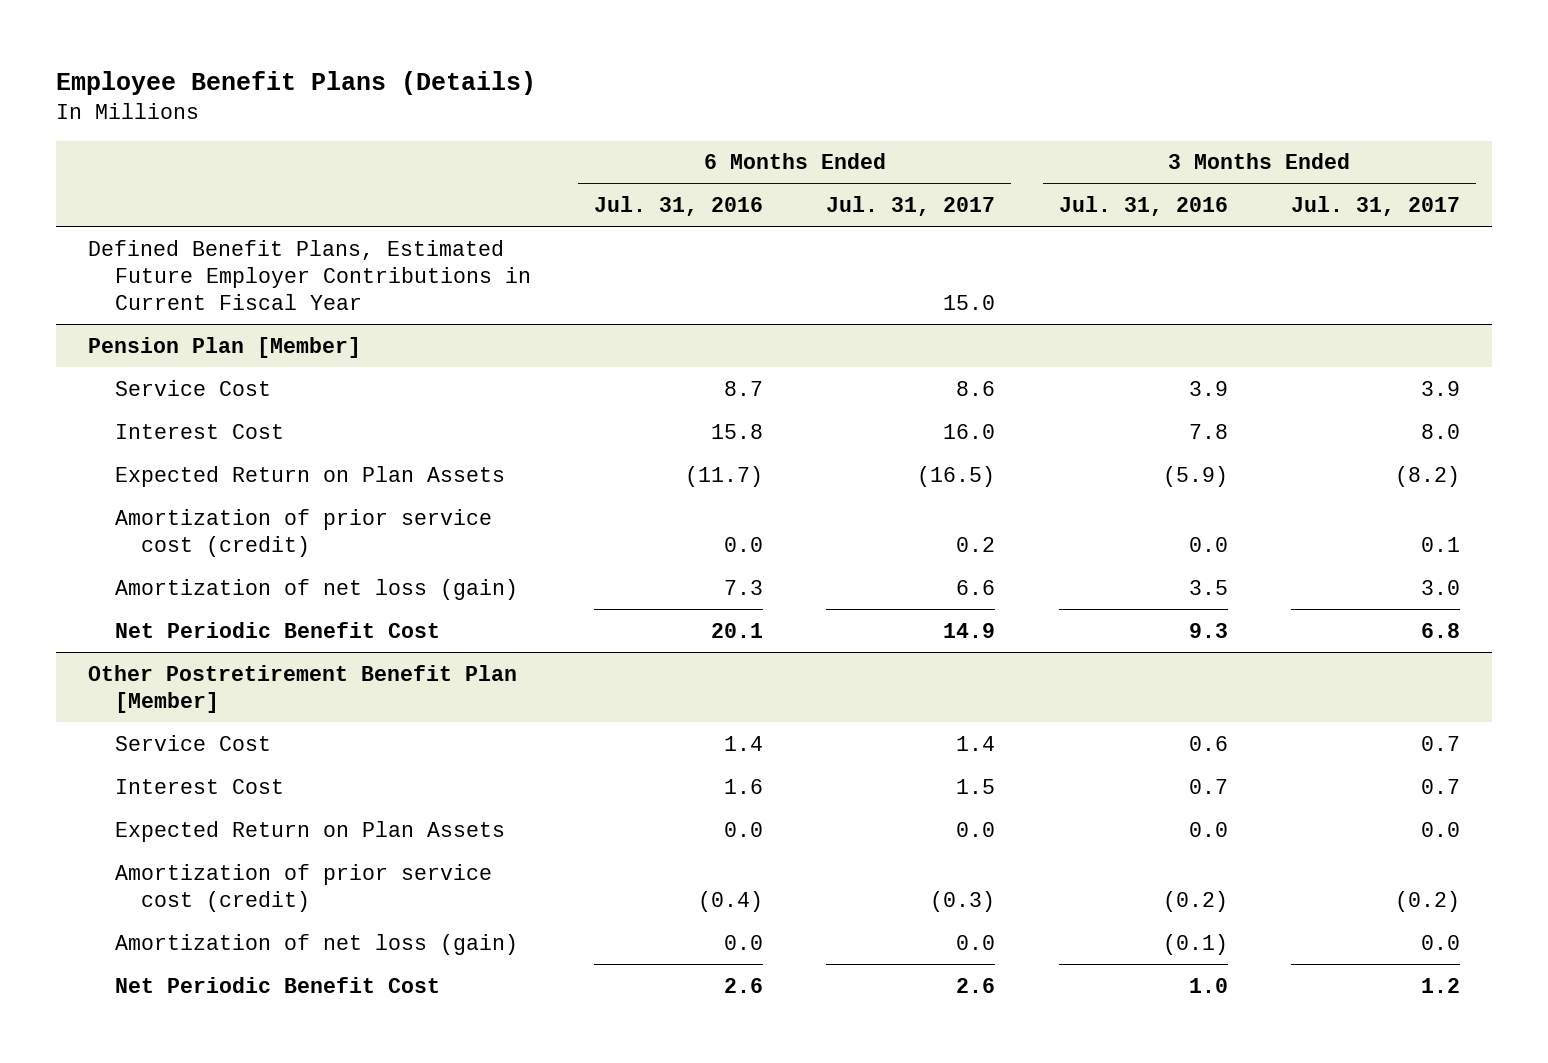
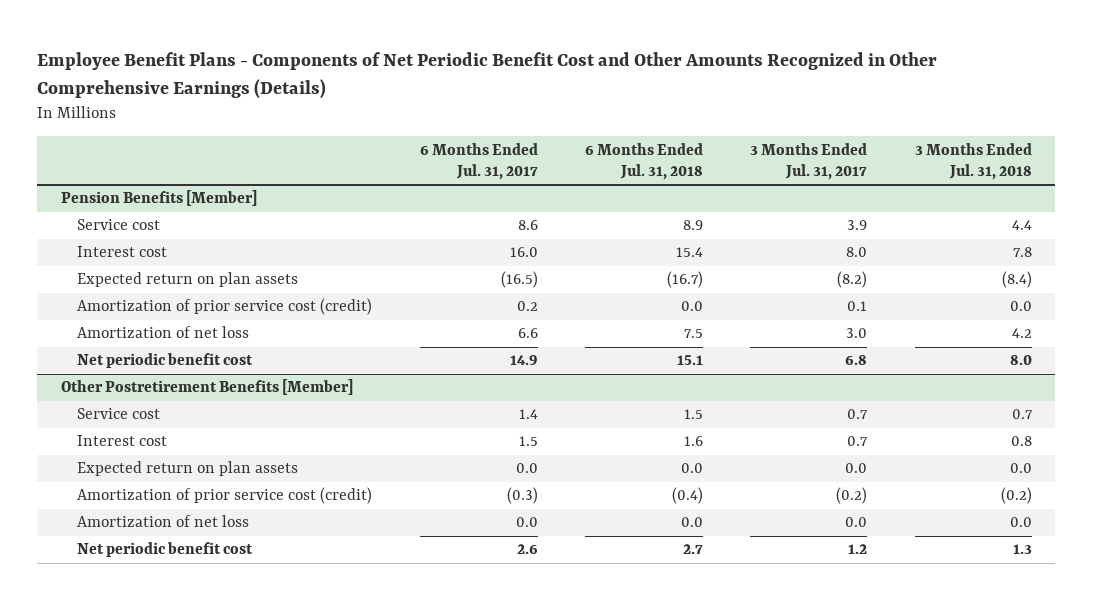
- Employee Benefit Plans (Details)
+ Employee Benefit Plans - Components of Net Periodic Benefit Cost and Other Amounts Recognized in Other Comprehensive Earnings (Details)
- | 6 Months Ended Jul. 31, 2016 | 6 Months Ended Jul. 31, 2017 | 3 Months Ended Jul. 31, 2016 | 3 Months Ended Jul. 31, 2017
+ | 6 Months Ended Jul. 31, 2017 | 6 Months Ended Jul. 31, 2018 | 3 Months Ended Jul. 31, 2017 | 3 Months Ended Jul. 31, 2018
- Defined Benefit Plans, Estimated Future Employer Contributions in Current Fiscal Year | | 15.0 | |
- Pension Plan [Member]
- Service Cost | 8.7 | 8.6 | 3.9 | 3.9
- Interest Cost | 15.8 | 16.0 | 7.8 | 8.0
- Expected Return on Plan Assets | (11.7) | (16.5) | (5.9) | (8.2)
+ Pension Benefits [Member]
+ Service cost | 8.6 | 8.9 | 3.9 | 4.4
+ Interest cost | 16.0 | 15.4 | 8.0 | 7.8
+ Expected return on plan assets | (16.5) | (16.7) | (8.2) | (8.4)
- Amortization of net loss (gain) | 7.3 | 6.6 | 3.5 | 3.0
- Net Periodic Benefit Cost | 20.1 | 14.9 | 9.3 | 6.8
- Other Postretirement Benefit Plan [Member]
- Service Cost | 1.4 | 1.4 | 0.6 | 0.7
- Interest Cost | 1.6 | 1.5 | 0.7 | 0.7
- Expected Return on Plan Assets | 0.0 | 0.0 | 0.0 | 0.0
+ Amortization of net loss | 6.6 | 7.5 | 3.0 | 4.2
+ Net periodic benefit cost | 14.9 | 15.1 | 6.8 | 8.0
+ Other Postretirement Benefits [Member]
+ Service cost | 1.4 | 1.5 | 0.7 | 0.7
+ Interest cost | 1.5 | 1.6 | 0.7 | 0.8
+ Expected return on plan assets | 0.0 | 0.0 | 0.0 | 0.0
- Amortization of net loss (gain) | 0.0 | 0.0 | (0.1) | 0.0
- Net Periodic Benefit Cost | 2.6 | 2.6 | 1.0 | 1.2
+ Amortization of net loss | 0.0 | 0.0 | 0.0 | 0.0
+ Net periodic benefit cost | 2.6 | 2.7 | 1.2 | 1.3

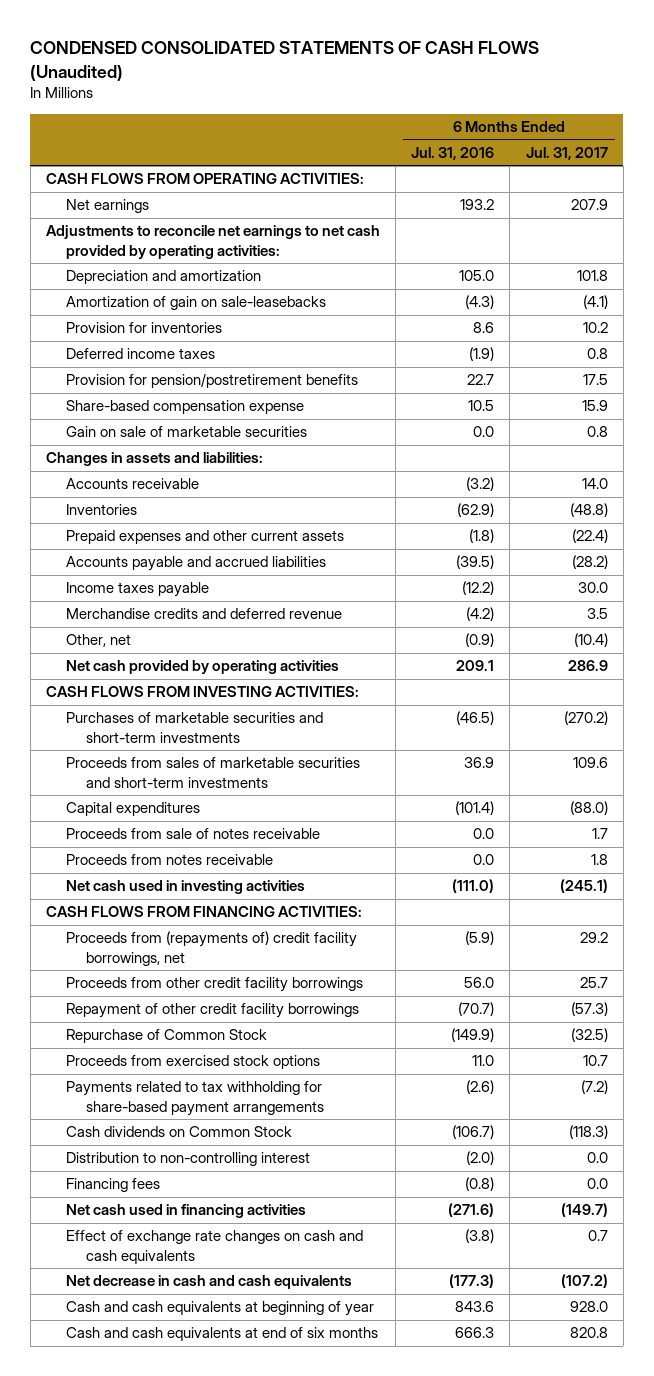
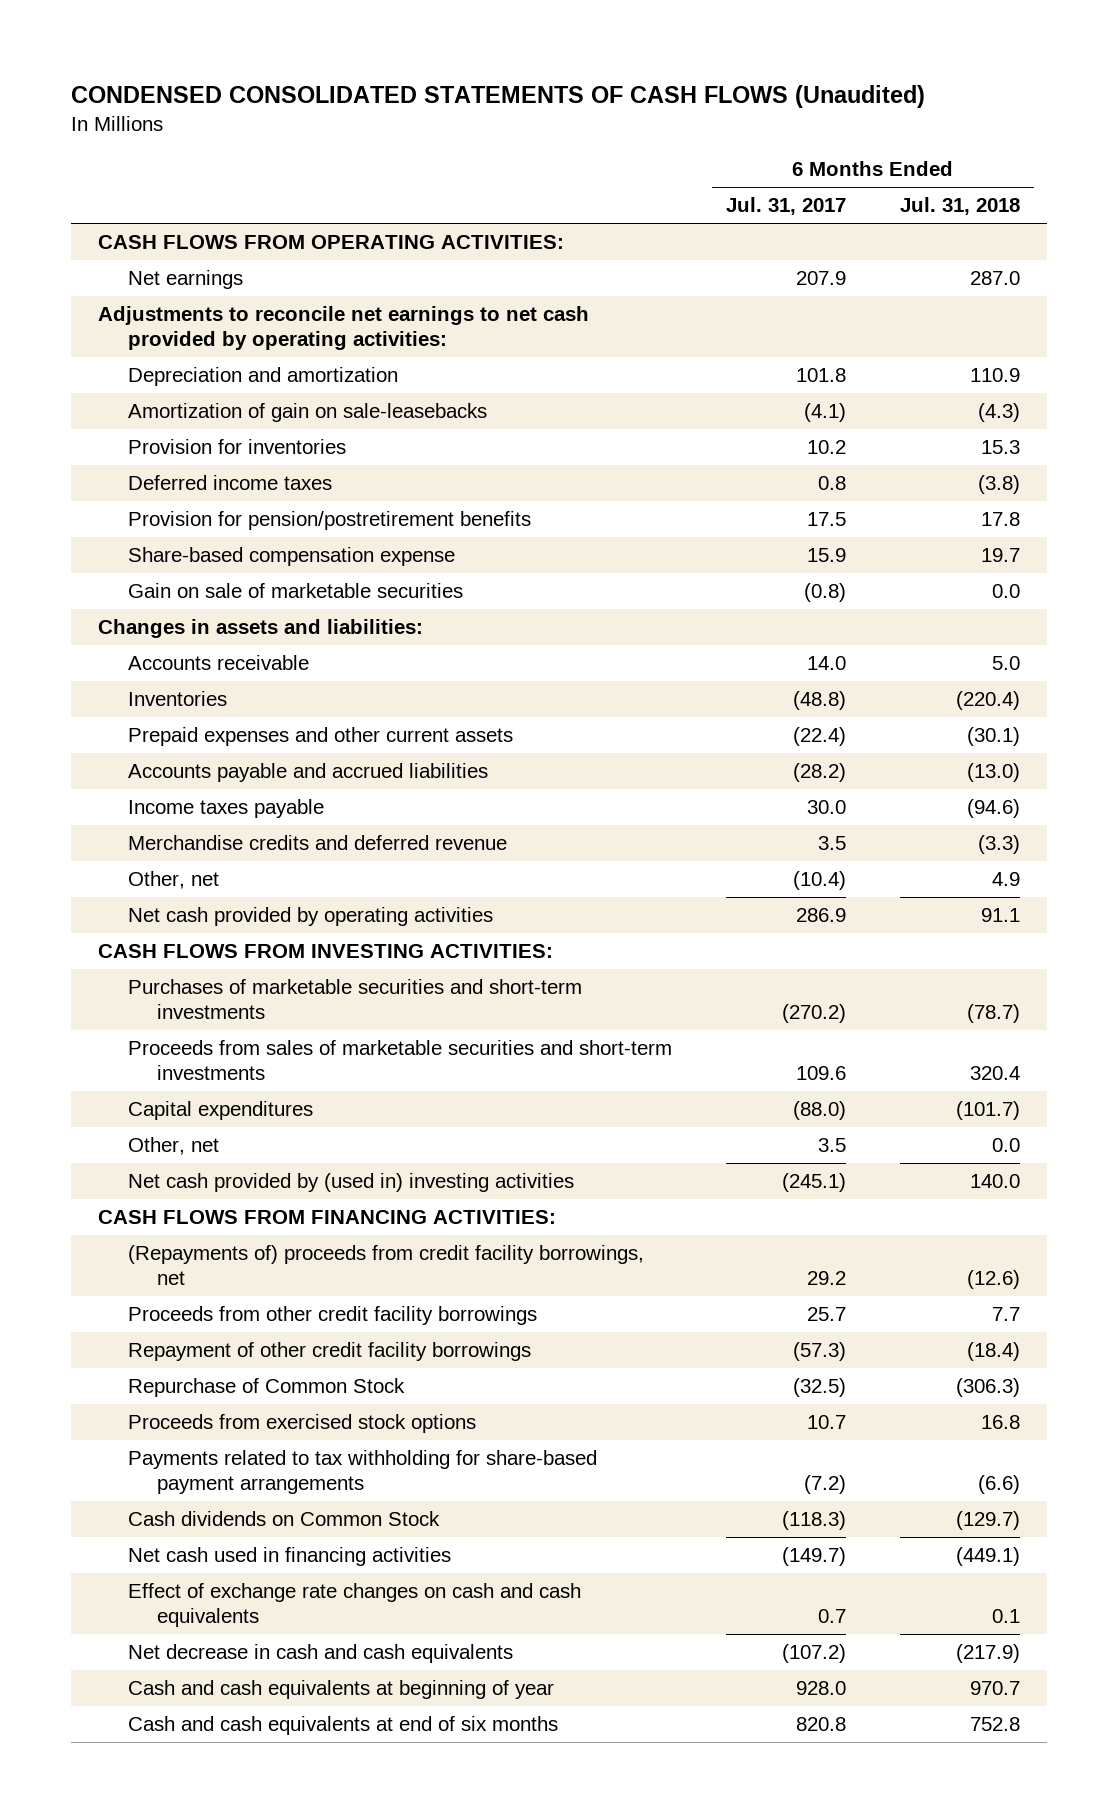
- | 6 Months Ended Jul. 31, 2016 | 6 Months Ended Jul. 31, 2017
+ | 6 Months Ended Jul. 31, 2017 | 6 Months Ended Jul. 31, 2018
- Gain on sale of marketable securities | 0.0 | 0.8
+ Gain on sale of marketable securities | (0.8) | 0.0
- Proceeds from sale of notes receivable | 0.0 | 1.7
- Proceeds from notes receivable | 0.0 | 1.8
- Net cash used in investing activities | (111.0) | (245.1)
+ Other, net | 3.5 | 0.0
+ Net cash provided by (used in) investing activities | (245.1) | 140.0
- Proceeds from (repayments of) credit facility borrowings, net | (5.9) | 29.2
+ (Repayments of) proceeds from credit facility borrowings, net | 29.2 | (12.6)
- Distribution to non-controlling interest | (2.0) | 0.0
- Financing fees | (0.8) | 0.0

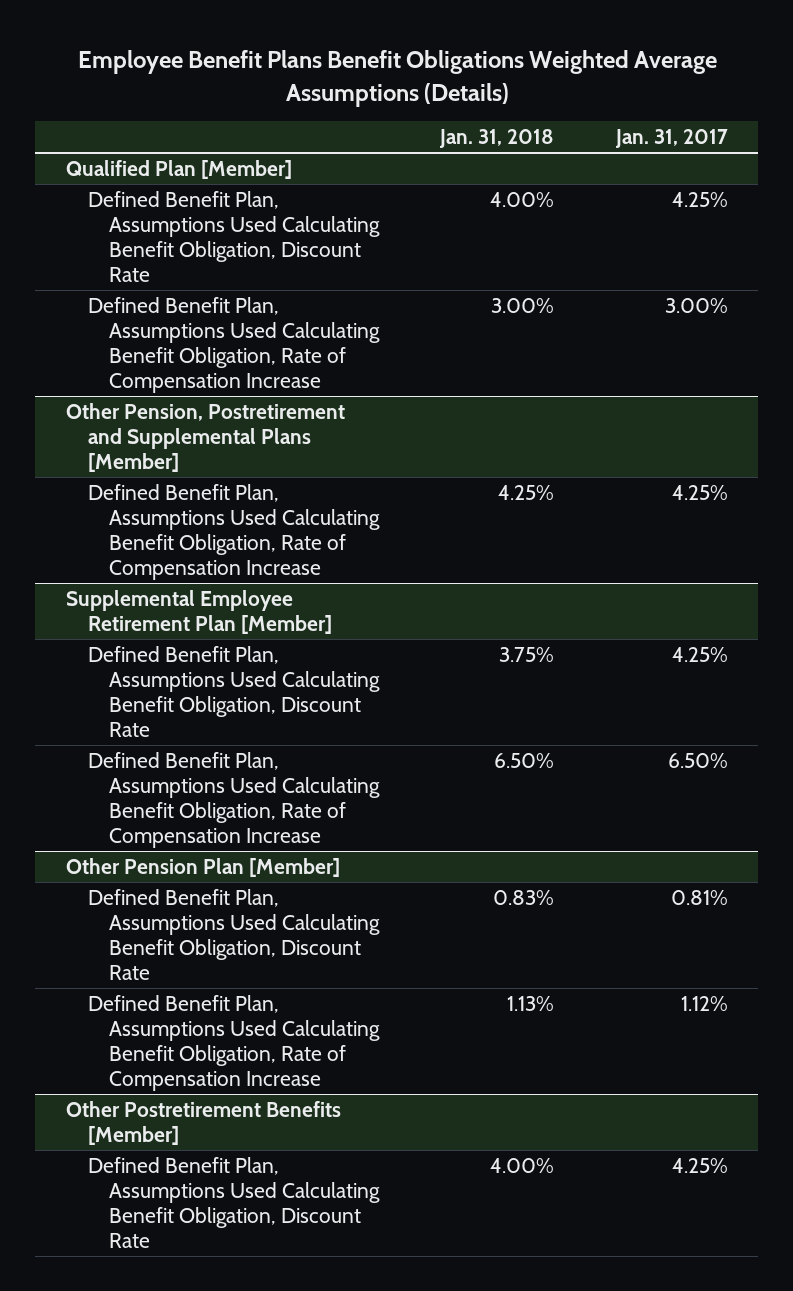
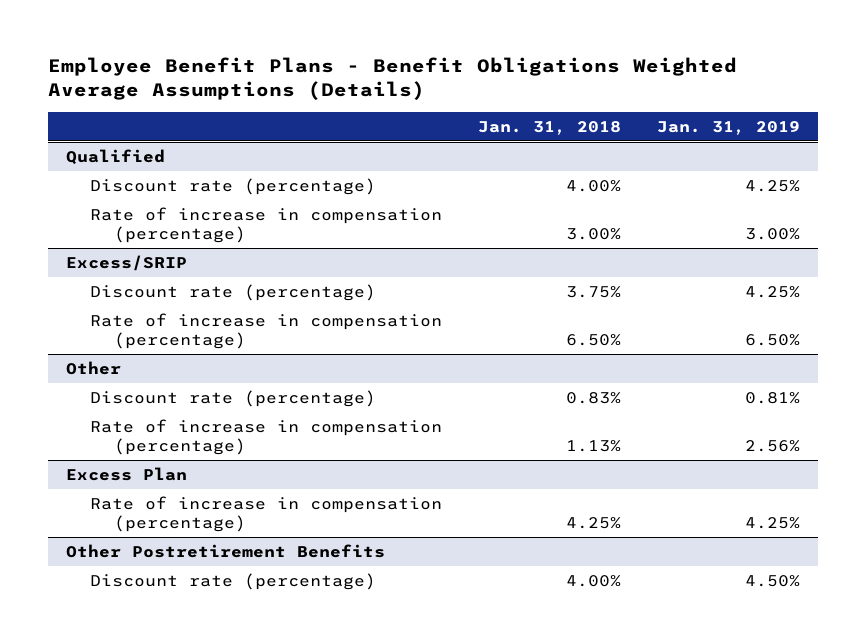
- Employee Benefit Plans Benefit Obligations Weighted Average Assumptions (Details)
+ Employee Benefit Plans - Benefit Obligations Weighted Average Assumptions (Details)
- | Jan. 31, 2018 | Jan. 31, 2017
+ | Jan. 31, 2018 | Jan. 31, 2019
- Qualified Plan [Member]
- Defined Benefit Plan, Assumptions Used Calculating Benefit Obligation, Discount Rate | 4.00% | 4.25%
- Defined Benefit Plan, Assumptions Used Calculating Benefit Obligation, Rate of Compensation Increase | 3.00% | 3.00%
- Other Pension, Postretirement and Supplemental Plans [Member]
- Defined Benefit Plan, Assumptions Used Calculating Benefit Obligation, Rate of Compensation Increase | 4.25% | 4.25%
- Supplemental Employee Retirement Plan [Member]
- Defined Benefit Plan, Assumptions Used Calculating Benefit Obligation, Discount Rate | 3.75% | 4.25%
- Defined Benefit Plan, Assumptions Used Calculating Benefit Obligation, Rate of Compensation Increase | 6.50% | 6.50%
- Other Pension Plan [Member]
- Defined Benefit Plan, Assumptions Used Calculating Benefit Obligation, Discount Rate | 0.83% | 0.81%
- Defined Benefit Plan, Assumptions Used Calculating Benefit Obligation, Rate of Compensation Increase | 1.13% | 1.12%
- Other Postretirement Benefits [Member]
- Defined Benefit Plan, Assumptions Used Calculating Benefit Obligation, Discount Rate | 4.00% | 4.25%
+ Qualified
+ Discount rate (percentage) | 4.00% | 4.25%
+ Rate of increase in compensation (percentage) | 3.00% | 3.00%
+ Excess/SRIP
+ Discount rate (percentage) | 3.75% | 4.25%
+ Rate of increase in compensation (percentage) | 6.50% | 6.50%
+ Other
+ Discount rate (percentage) | 0.83% | 0.81%
+ Rate of increase in compensation (percentage) | 1.13% | 2.56%
+ Excess Plan
+ Rate of increase in compensation (percentage) | 4.25% | 4.25%
+ Other Postretirement Benefits
+ Discount rate (percentage) | 4.00% | 4.50%

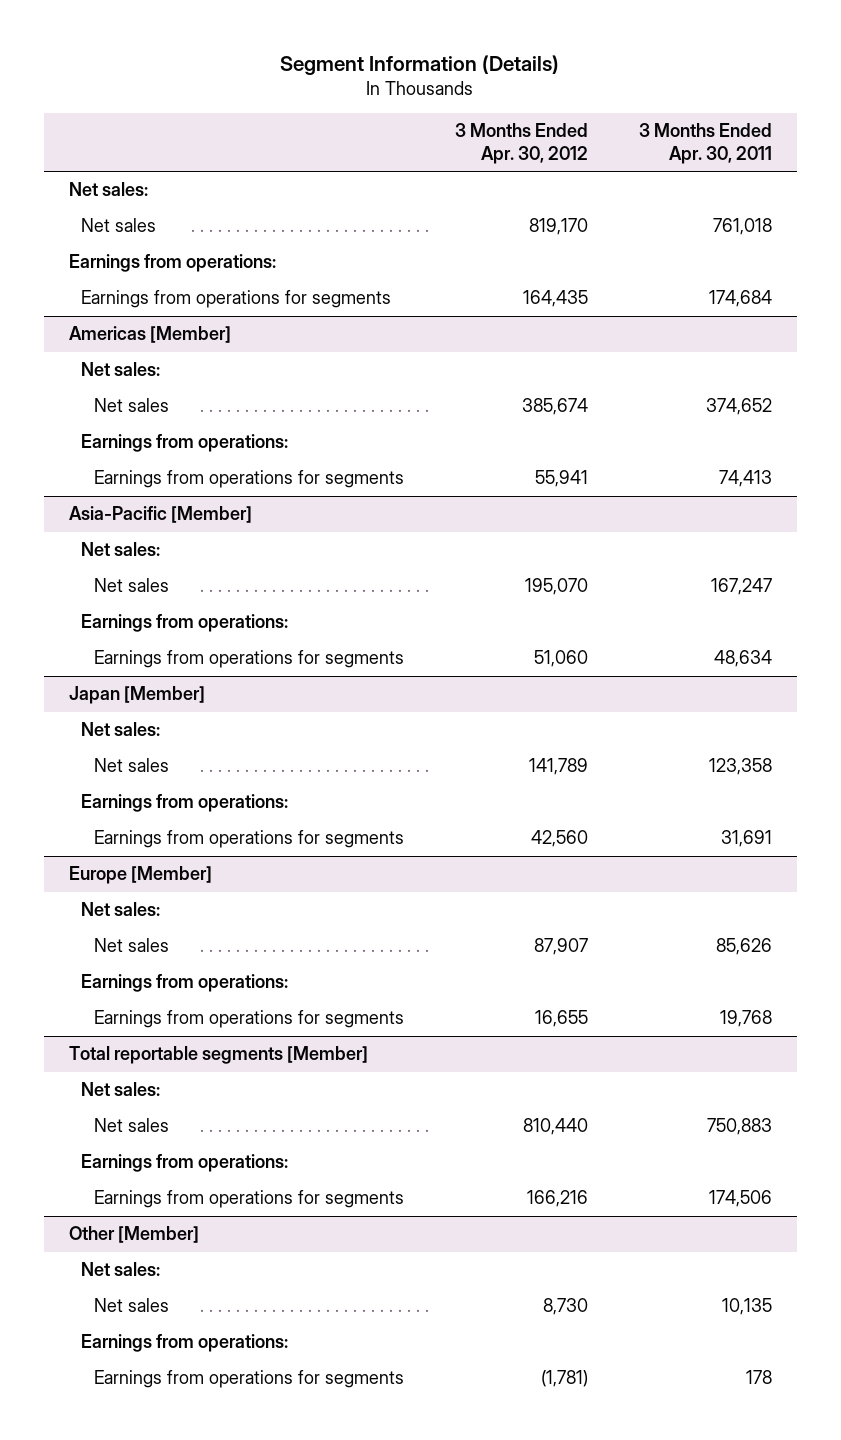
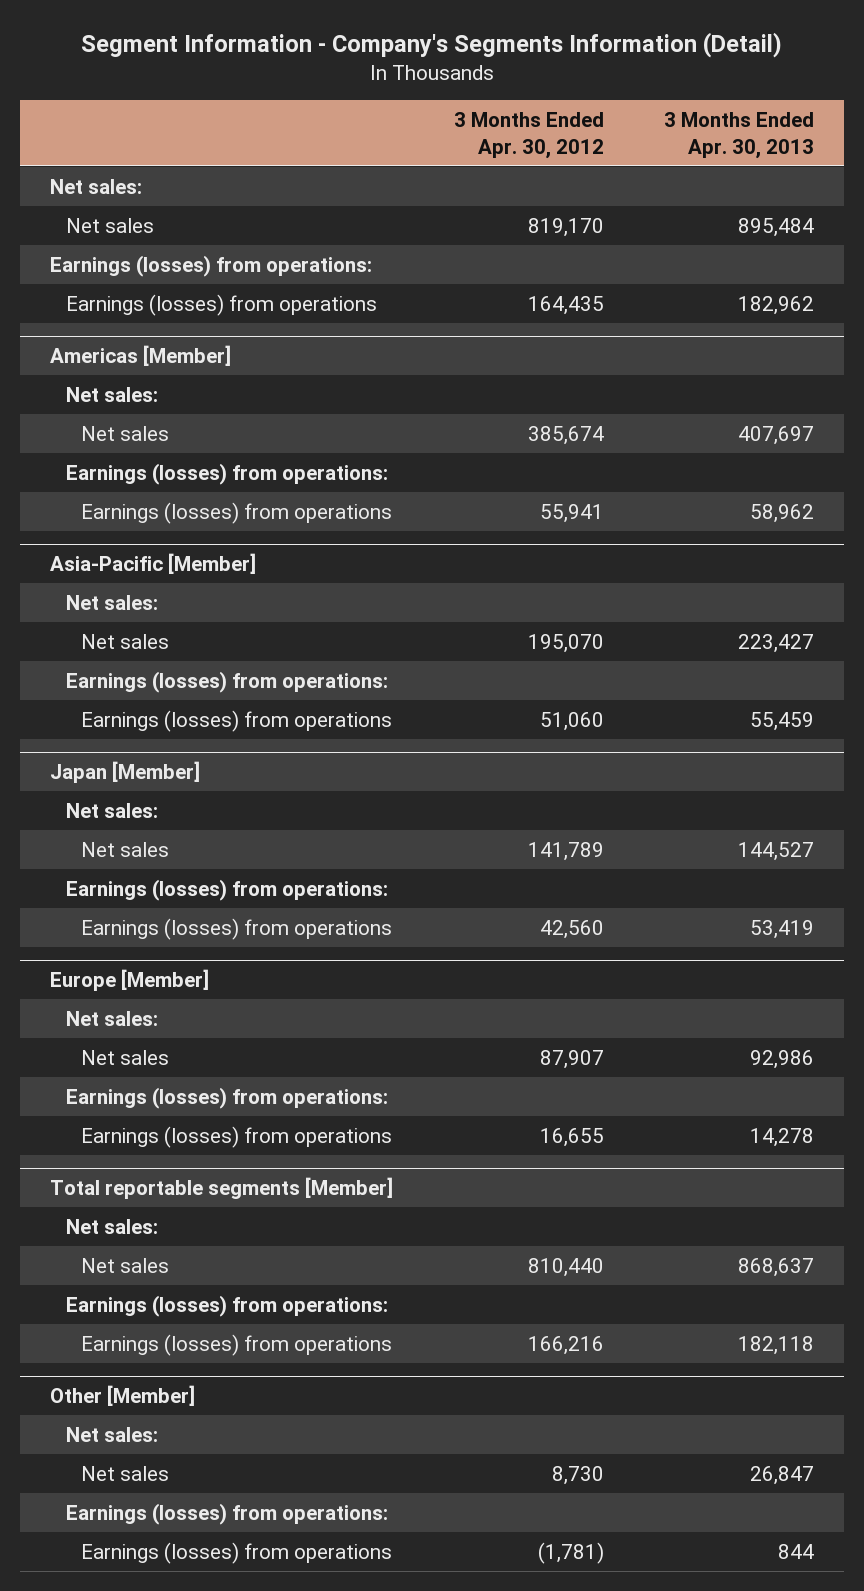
- Segment Information (Details)
+ Segment Information - Company's Segments Information (Detail)
- | 3 Months Ended Apr. 30, 2012 | 3 Months Ended Apr. 30, 2011
+ | 3 Months Ended Apr. 30, 2012 | 3 Months Ended Apr. 30, 2013
- Earnings from operations:
- Earnings from operations for segments | 164,435 | 174,684
+ Earnings (losses) from operations:
+ Earnings (losses) from operations | 164,435 | 182,962
@ Americas [Member]
- Earnings from operations:
- Earnings from operations for segments | 55,941 | 74,413
+ Earnings (losses) from operations:
+ Earnings (losses) from operations | 55,941 | 58,962
@ Asia-Pacific [Member]
- Earnings from operations:
- Earnings from operations for segments | 51,060 | 48,634
+ Earnings (losses) from operations:
+ Earnings (losses) from operations | 51,060 | 55,459
@ Japan [Member]
- Earnings from operations:
- Earnings from operations for segments | 42,560 | 31,691
+ Earnings (losses) from operations:
+ Earnings (losses) from operations | 42,560 | 53,419
@ Europe [Member]
- Earnings from operations:
- Earnings from operations for segments | 16,655 | 19,768
+ Earnings (losses) from operations:
+ Earnings (losses) from operations | 16,655 | 14,278
@ Total reportable segments [Member]
- Earnings from operations:
- Earnings from operations for segments | 166,216 | 174,506
+ Earnings (losses) from operations:
+ Earnings (losses) from operations | 166,216 | 182,118
@ Other [Member]
- Earnings from operations:
- Earnings from operations for segments | (1,781) | 178
+ Earnings (losses) from operations:
+ Earnings (losses) from operations | (1,781) | 844

